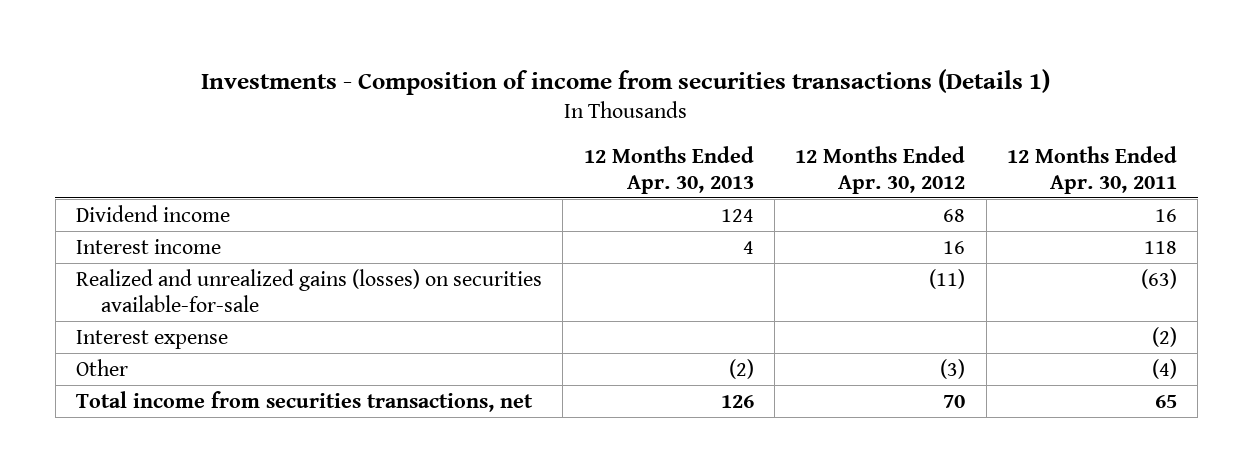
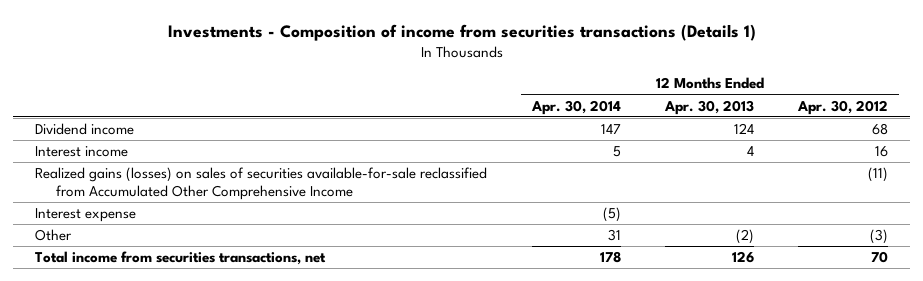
- | 12 Months Ended Apr. 30, 2013 | 12 Months Ended Apr. 30, 2012 | 12 Months Ended Apr. 30, 2011
+ | 12 Months Ended Apr. 30, 2014 | 12 Months Ended Apr. 30, 2013 | 12 Months Ended Apr. 30, 2012
- Realized and unrealized gains (losses) on securities available-for-sale | | (11) | (63)
+ Realized gains (losses) on sales of securities available-for-sale reclassified from Accumulated Other Comprehensive Income | | | (11)

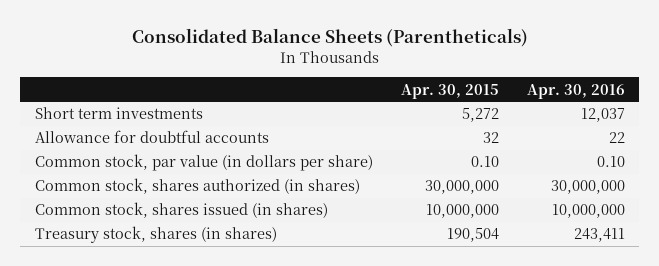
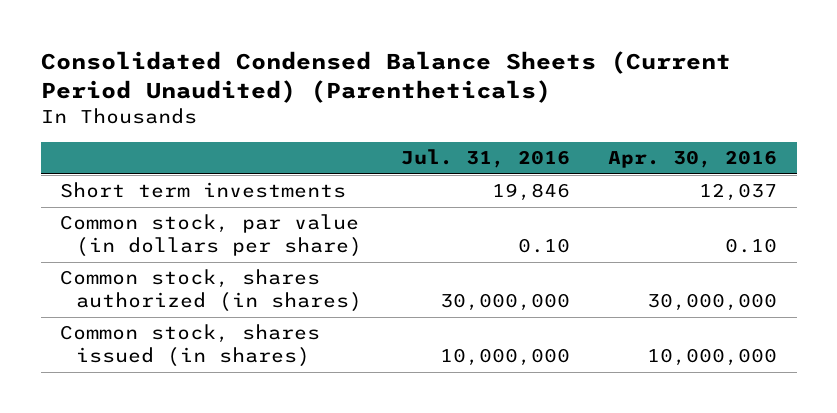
- Consolidated Balance Sheets (Parentheticals)
+ Consolidated Condensed Balance Sheets (Current Period Unaudited) (Parentheticals)
- | Apr. 30, 2015 | Apr. 30, 2016
+ | Jul. 31, 2016 | Apr. 30, 2016
- Allowance for doubtful accounts | 32 | 22
- Treasury stock, shares (in shares) | 190,504 | 243,411

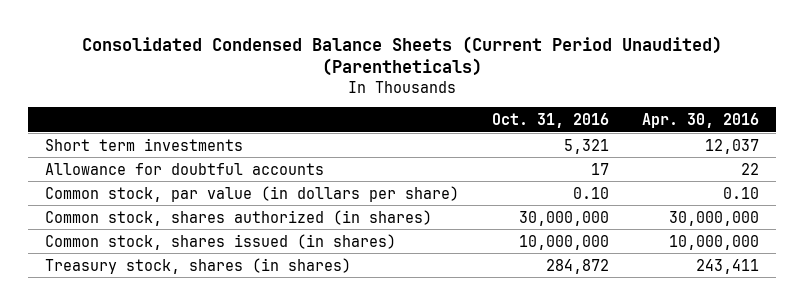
- | Jul. 31, 2016 | Apr. 30, 2016
+ | Oct. 31, 2016 | Apr. 30, 2016
+ Allowance for doubtful accounts | 17 | 22
+ Treasury stock, shares (in shares) | 284,872 | 243,411

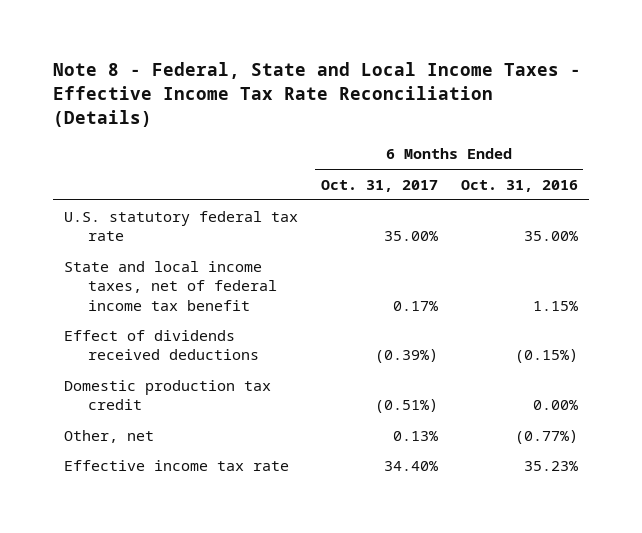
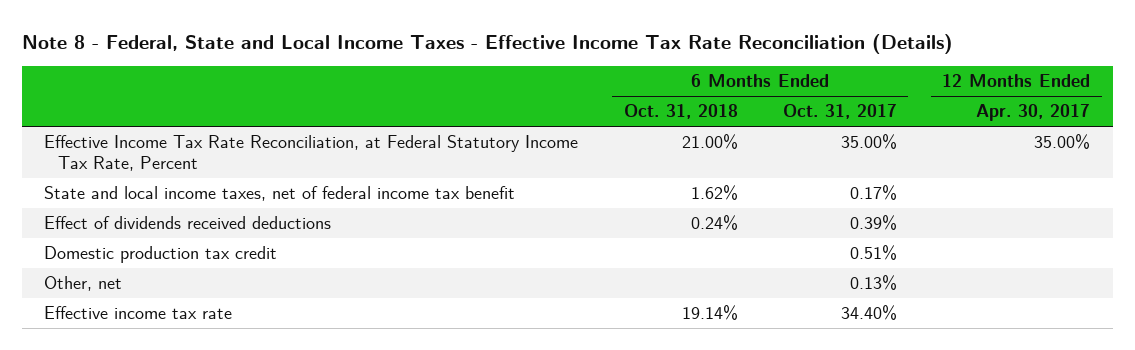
- | 6 Months Ended Oct. 31, 2017 | 6 Months Ended Oct. 31, 2016
+ | 6 Months Ended Oct. 31, 2018 | 6 Months Ended Oct. 31, 2017 | 12 Months Ended Apr. 30, 2017
- U.S. statutory federal tax rate | 35.00% | 35.00%
+ Effective Income Tax Rate Reconciliation, at Federal Statutory Income Tax Rate, Percent | 21.00% | 35.00% | 35.00%
- Effect of dividends received deductions | (0.39%) | (0.15%)
- Domestic production tax credit | (0.51%) | 0.00%
+ Effect of dividends received deductions | 0.24% | 0.39% |
+ Domestic production tax credit | | 0.51% |

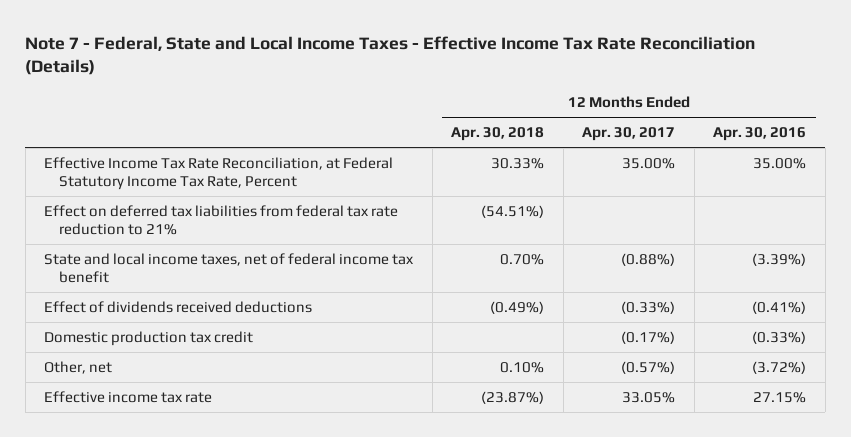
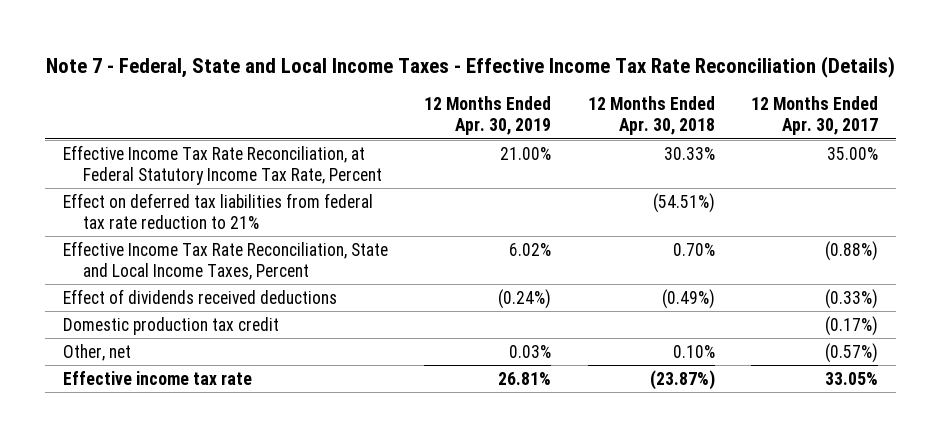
- | 12 Months Ended Apr. 30, 2018 | 12 Months Ended Apr. 30, 2017 | 12 Months Ended Apr. 30, 2016
+ | 12 Months Ended Apr. 30, 2019 | 12 Months Ended Apr. 30, 2018 | 12 Months Ended Apr. 30, 2017
- State and local income taxes, net of federal income tax benefit | 0.70% | (0.88%) | (3.39%)
+ Effective Income Tax Rate Reconciliation, State and Local Income Taxes, Percent | 6.02% | 0.70% | (0.88%)

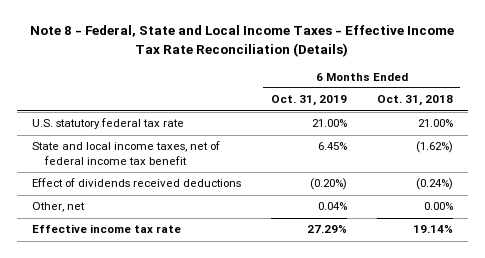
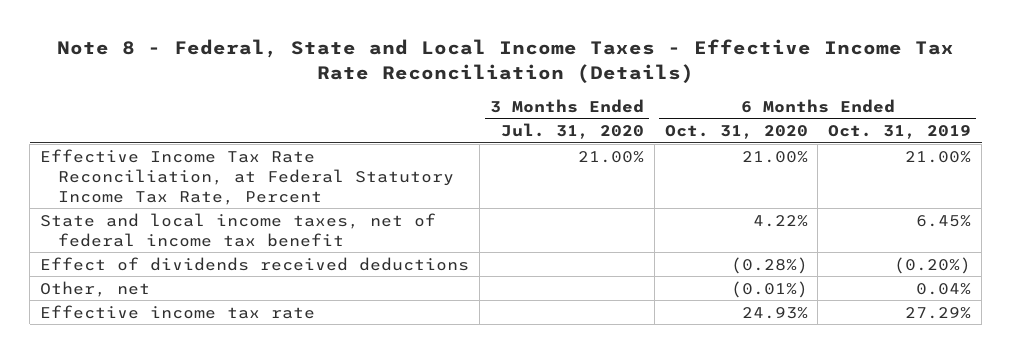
- | 6 Months Ended Oct. 31, 2019 | 6 Months Ended Oct. 31, 2018
+ | 3 Months Ended Jul. 31, 2020 | 6 Months Ended Oct. 31, 2020 | 6 Months Ended Oct. 31, 2019
- U.S. statutory federal tax rate | 21.00% | 21.00%
+ Effective Income Tax Rate Reconciliation, at Federal Statutory Income Tax Rate, Percent | 21.00% | 21.00% | 21.00%

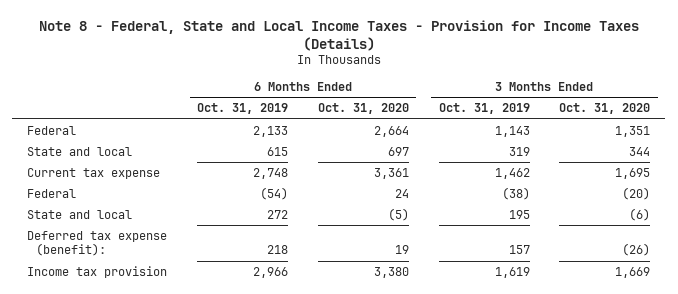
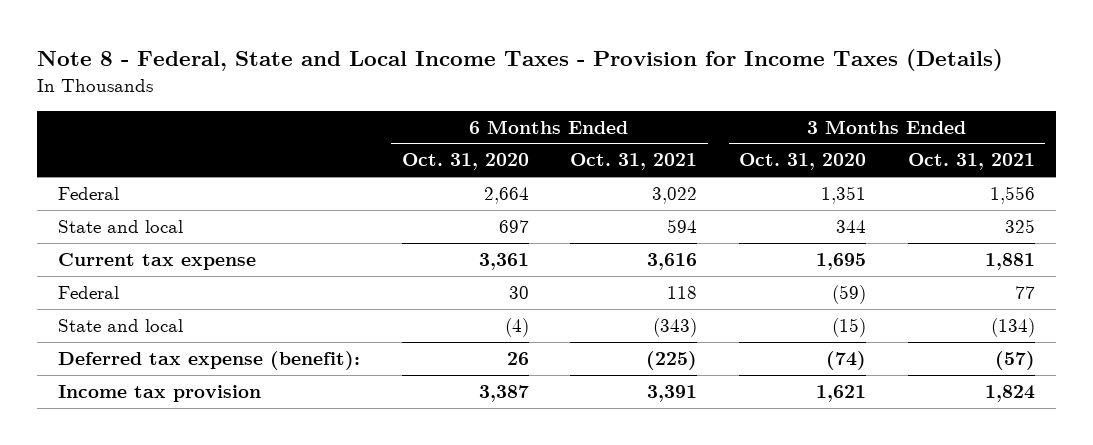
- | 6 Months Ended Oct. 31, 2019 | 6 Months Ended Oct. 31, 2020 | 3 Months Ended Oct. 31, 2019 | 3 Months Ended Oct. 31, 2020
+ | 6 Months Ended Oct. 31, 2020 | 6 Months Ended Oct. 31, 2021 | 3 Months Ended Oct. 31, 2020 | 3 Months Ended Oct. 31, 2021
- Federal | (54) | 24 | (38) | (20)
- State and local | 272 | (5) | 195 | (6)
- Deferred tax expense (benefit): | 218 | 19 | 157 | (26)
- Income tax provision | 2,966 | 3,380 | 1,619 | 1,669
+ Federal | 30 | 118 | (59) | 77
+ State and local | (4) | (343) | (15) | (134)
+ Deferred tax expense (benefit): | 26 | (225) | (74) | (57)
+ Income tax provision | 3,387 | 3,391 | 1,621 | 1,824

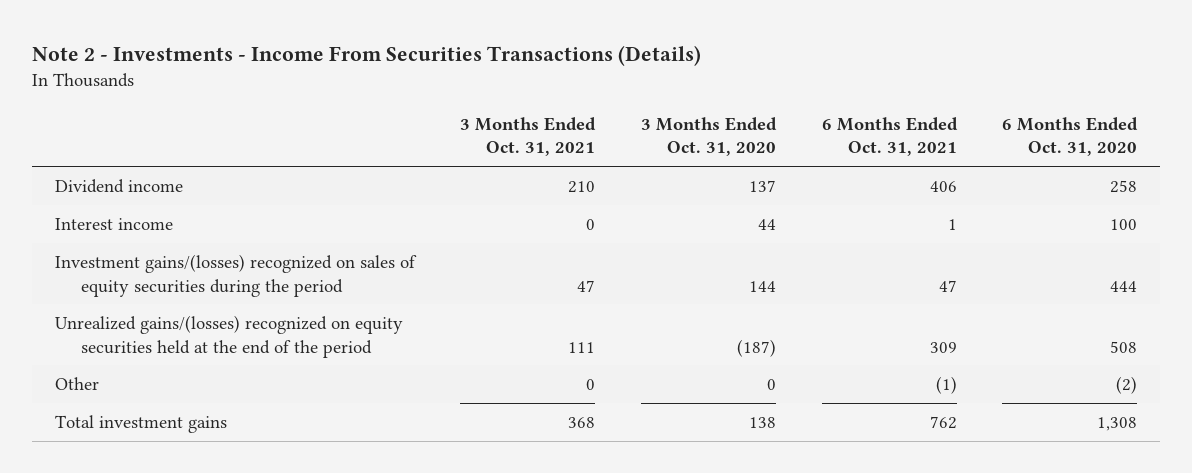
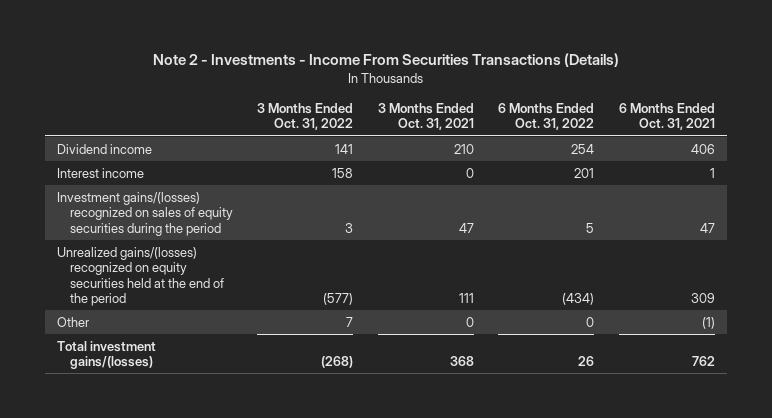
- | 3 Months Ended Oct. 31, 2021 | 3 Months Ended Oct. 31, 2020 | 6 Months Ended Oct. 31, 2021 | 6 Months Ended Oct. 31, 2020
+ | 3 Months Ended Oct. 31, 2022 | 3 Months Ended Oct. 31, 2021 | 6 Months Ended Oct. 31, 2022 | 6 Months Ended Oct. 31, 2021
- Total investment gains | 368 | 138 | 762 | 1,308
+ Total investment gains/(losses) | (268) | 368 | 26 | 762

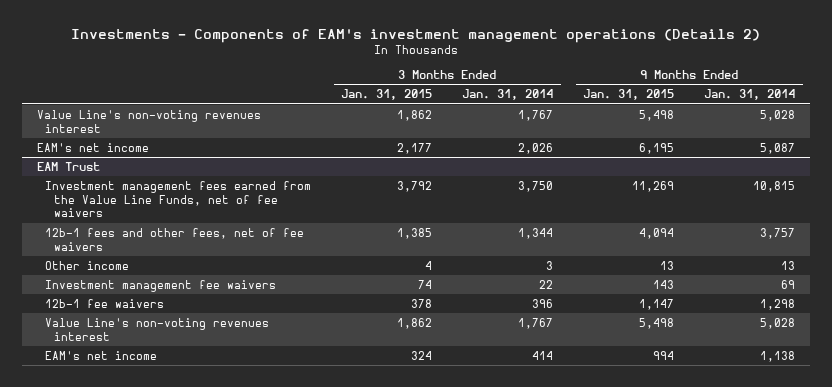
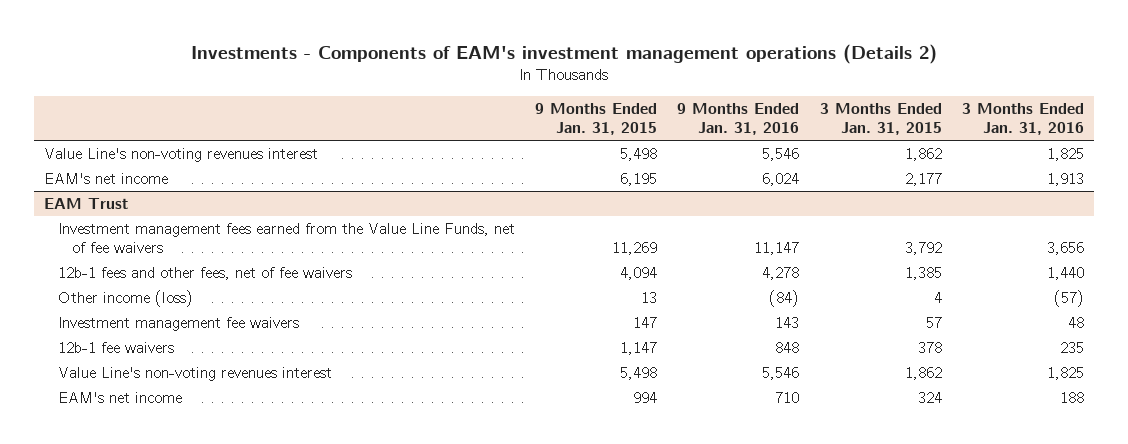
- | 3 Months Ended Jan. 31, 2015 | 3 Months Ended Jan. 31, 2014 | 9 Months Ended Jan. 31, 2015 | 9 Months Ended Jan. 31, 2014
+ | 9 Months Ended Jan. 31, 2015 | 9 Months Ended Jan. 31, 2016 | 3 Months Ended Jan. 31, 2015 | 3 Months Ended Jan. 31, 2016
@ EAM Trust
- Other income | 4 | 3 | 13 | 13
- Investment management fee waivers | 74 | 22 | 143 | 69
+ Other income (loss) | 13 | (84) | 4 | (57)
+ Investment management fee waivers | 147 | 143 | 57 | 48

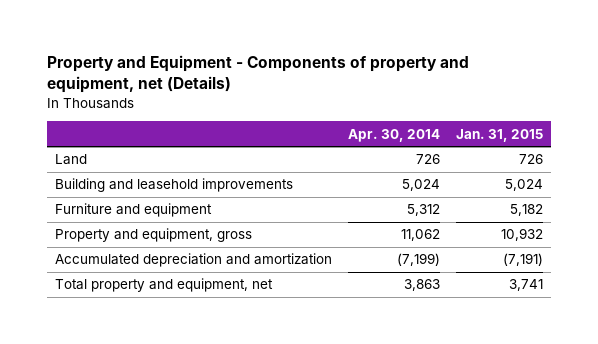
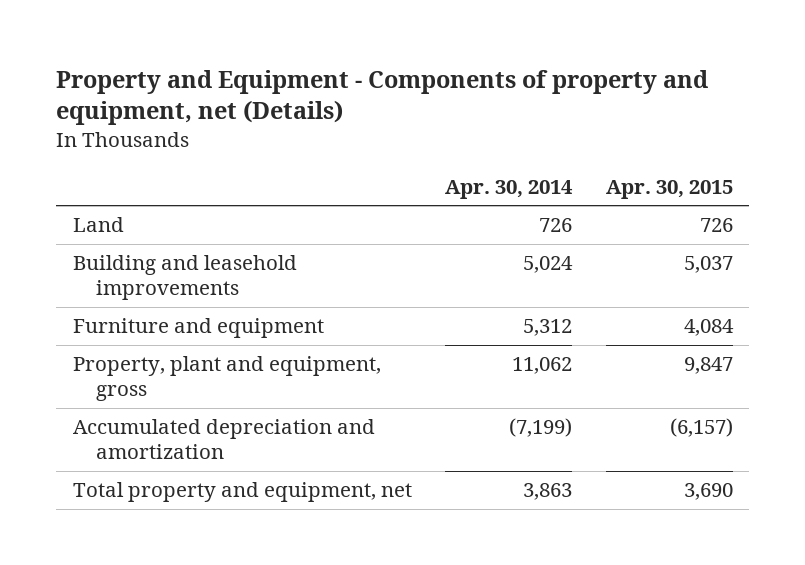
- | Apr. 30, 2014 | Jan. 31, 2015
+ | Apr. 30, 2014 | Apr. 30, 2015
- Property and equipment, gross | 11,062 | 10,932
+ Property, plant and equipment, gross | 11,062 | 9,847

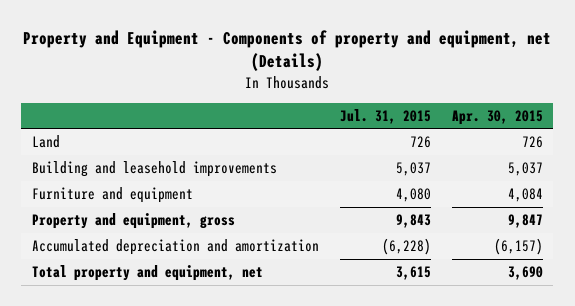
- | Apr. 30, 2014 | Apr. 30, 2015
+ | Jul. 31, 2015 | Apr. 30, 2015
- Property, plant and equipment, gross | 11,062 | 9,847
+ Property and equipment, gross | 9,843 | 9,847

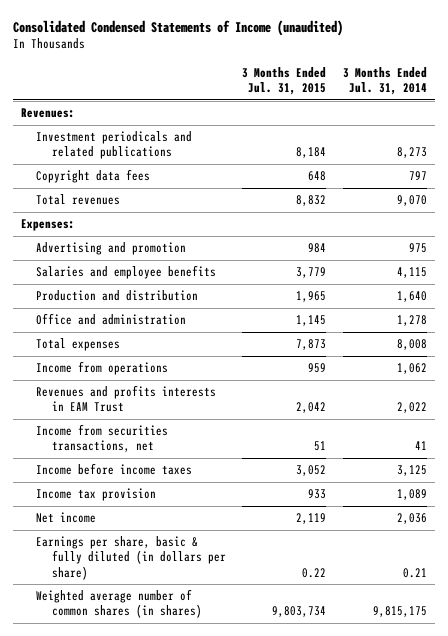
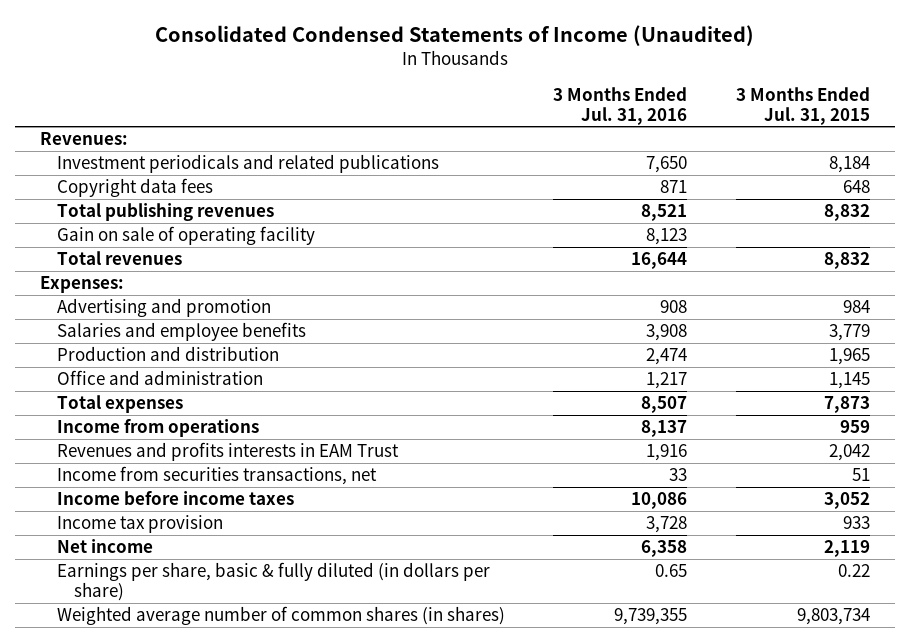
- Consolidated Condensed Statements of Income (unaudited)
+ Consolidated Condensed Statements of Income (Unaudited)
- | 3 Months Ended Jul. 31, 2015 | 3 Months Ended Jul. 31, 2014
+ | 3 Months Ended Jul. 31, 2016 | 3 Months Ended Jul. 31, 2015
+ Total publishing revenues | 8,521 | 8,832
+ Gain on sale of operating facility | 8,123 |

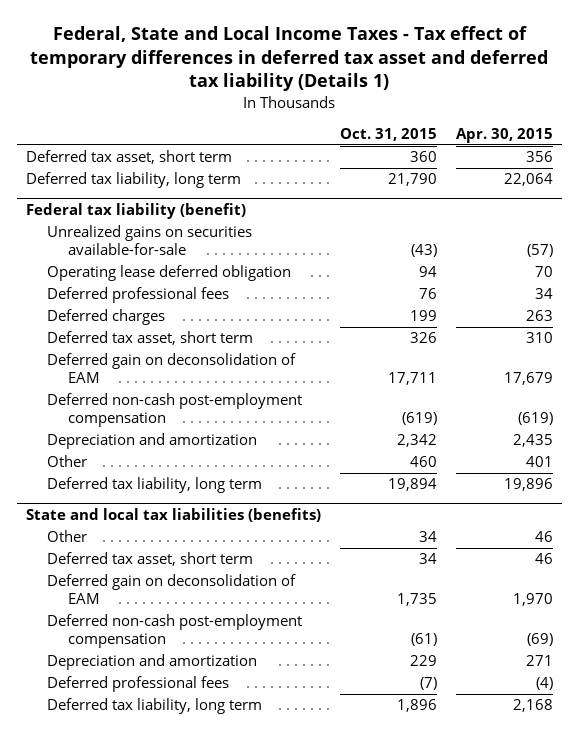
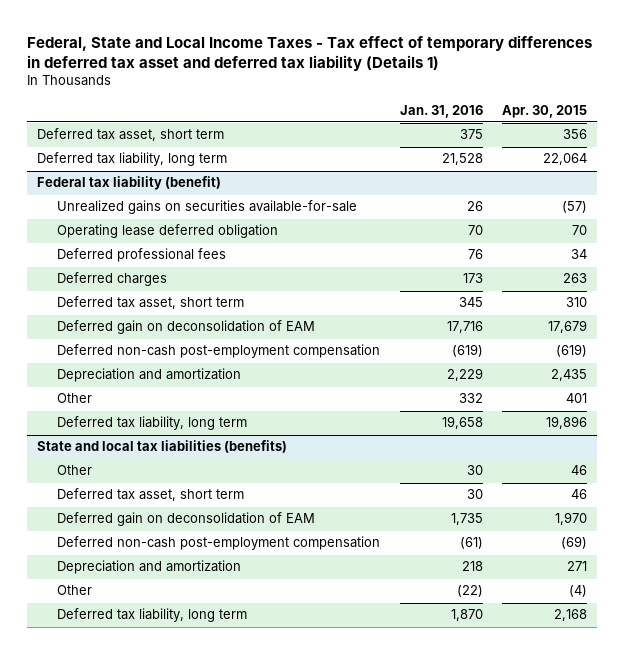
- | Oct. 31, 2015 | Apr. 30, 2015
+ | Jan. 31, 2016 | Apr. 30, 2015
@ State and local tax liabilities (benefits)
- Deferred professional fees | (7) | (4)
+ Other | (22) | (4)

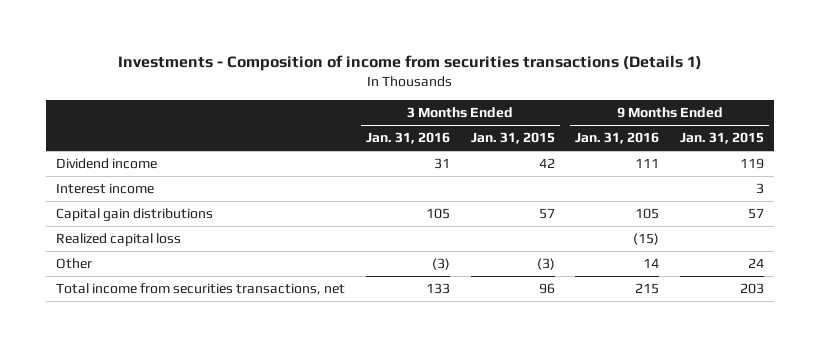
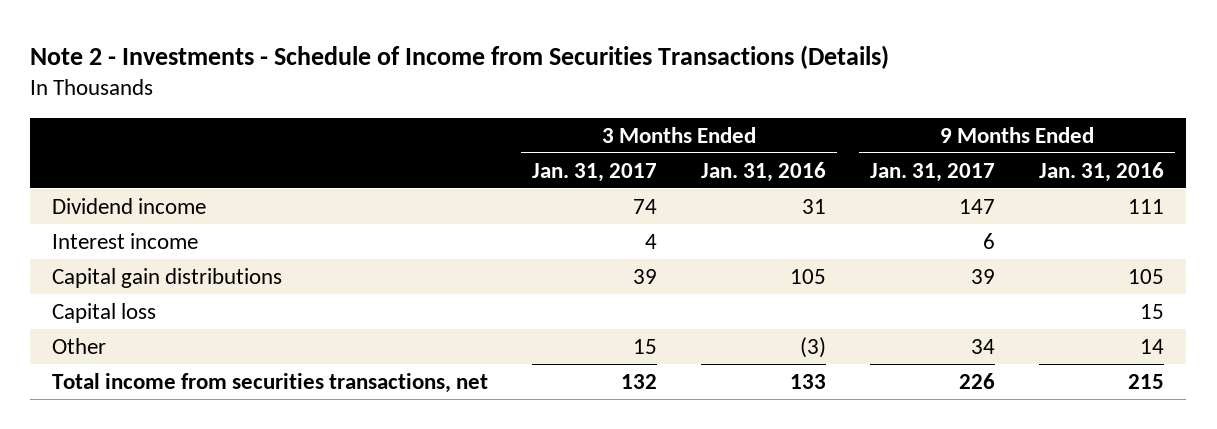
- Investments - Composition of income from securities transactions (Details 1)
+ Note 2 - Investments - Schedule of Income from Securities Transactions (Details)
- | 3 Months Ended Jan. 31, 2016 | 3 Months Ended Jan. 31, 2015 | 9 Months Ended Jan. 31, 2016 | 9 Months Ended Jan. 31, 2015
+ | 3 Months Ended Jan. 31, 2017 | 3 Months Ended Jan. 31, 2016 | 9 Months Ended Jan. 31, 2017 | 9 Months Ended Jan. 31, 2016
- Realized capital loss | | | (15) |
+ Capital loss | | | | 15

